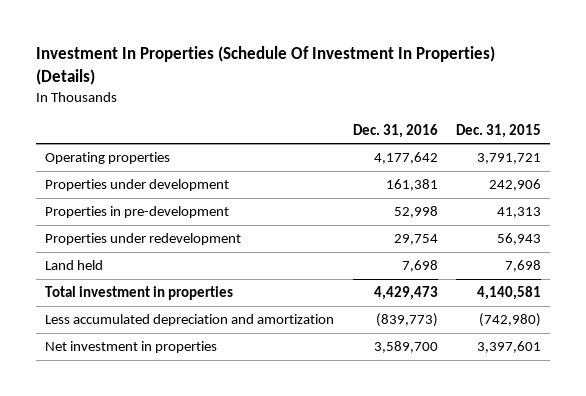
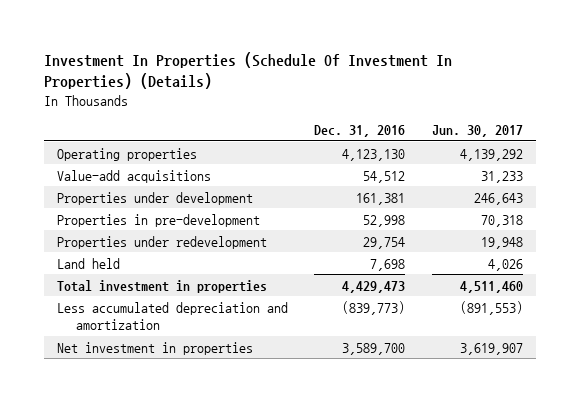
- | Dec. 31, 2016 | Dec. 31, 2015
+ | Dec. 31, 2016 | Jun. 30, 2017
- Operating properties | 4,177,642 | 3,791,721
+ Operating properties | 4,123,130 | 4,139,292
+ Value-add acquisitions | 54,512 | 31,233

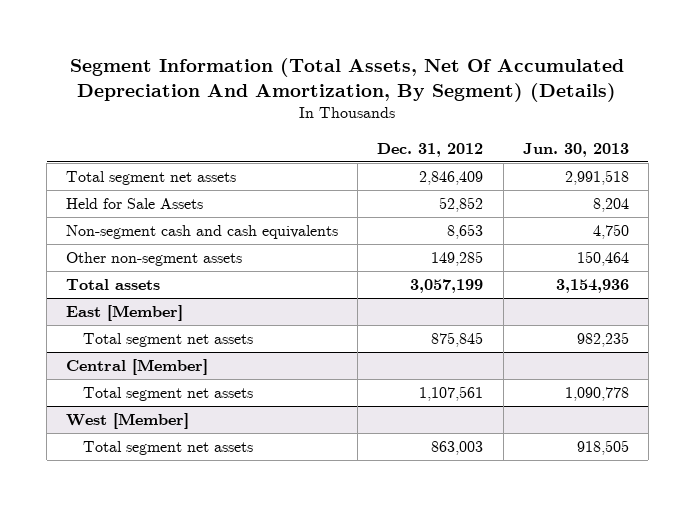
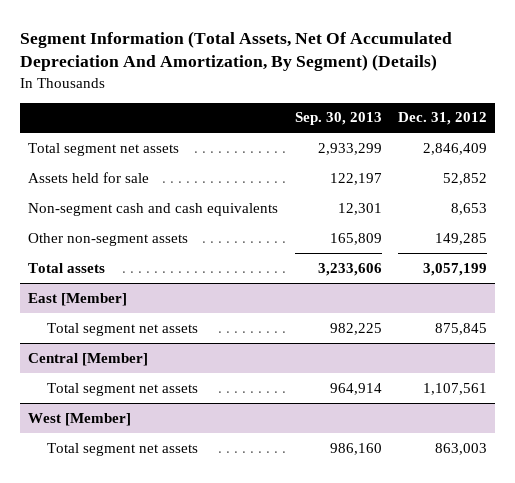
- | Dec. 31, 2012 | Jun. 30, 2013
+ | Sep. 30, 2013 | Dec. 31, 2012
- Held for Sale Assets | 52,852 | 8,204
+ Assets held for sale | 122,197 | 52,852

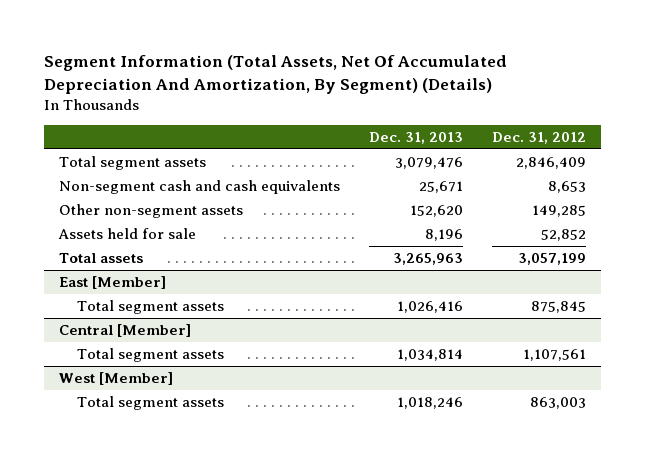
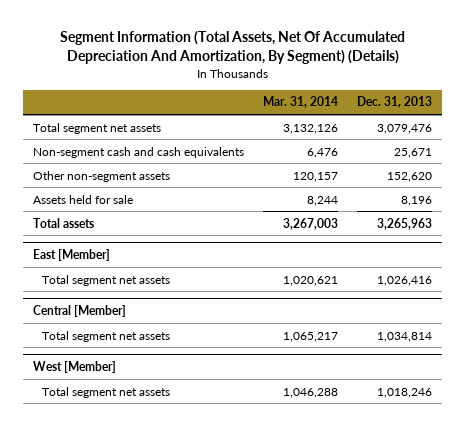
- | Dec. 31, 2013 | Dec. 31, 2012
+ | Mar. 31, 2014 | Dec. 31, 2013
- Total segment assets | 3,079,476 | 2,846,409
+ Total segment net assets | 3,132,126 | 3,079,476
@ East [Member]
- Total segment assets | 1,026,416 | 875,845
+ Total segment net assets | 1,020,621 | 1,026,416
@ Central [Member]
- Total segment assets | 1,034,814 | 1,107,561
+ Total segment net assets | 1,065,217 | 1,034,814
@ West [Member]
- Total segment assets | 1,018,246 | 863,003
+ Total segment net assets | 1,046,288 | 1,018,246

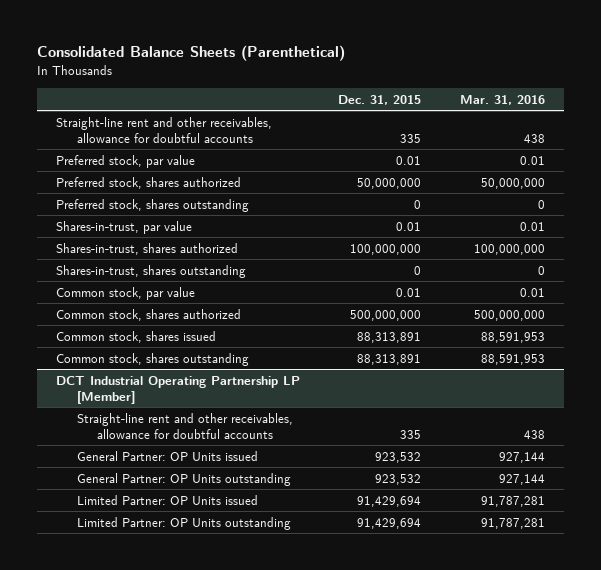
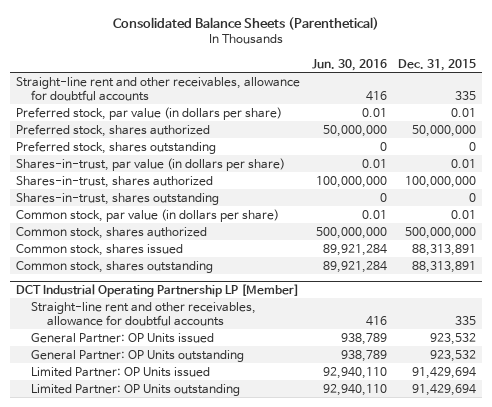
- | Dec. 31, 2015 | Mar. 31, 2016
+ | Jun. 30, 2016 | Dec. 31, 2015
- Preferred stock, par value | 0.01 | 0.01
+ Preferred stock, par value (in dollars per share) | 0.01 | 0.01
- Shares-in-trust, par value | 0.01 | 0.01
+ Shares-in-trust, par value (in dollars per share) | 0.01 | 0.01
- Common stock, par value | 0.01 | 0.01
+ Common stock, par value (in dollars per share) | 0.01 | 0.01

